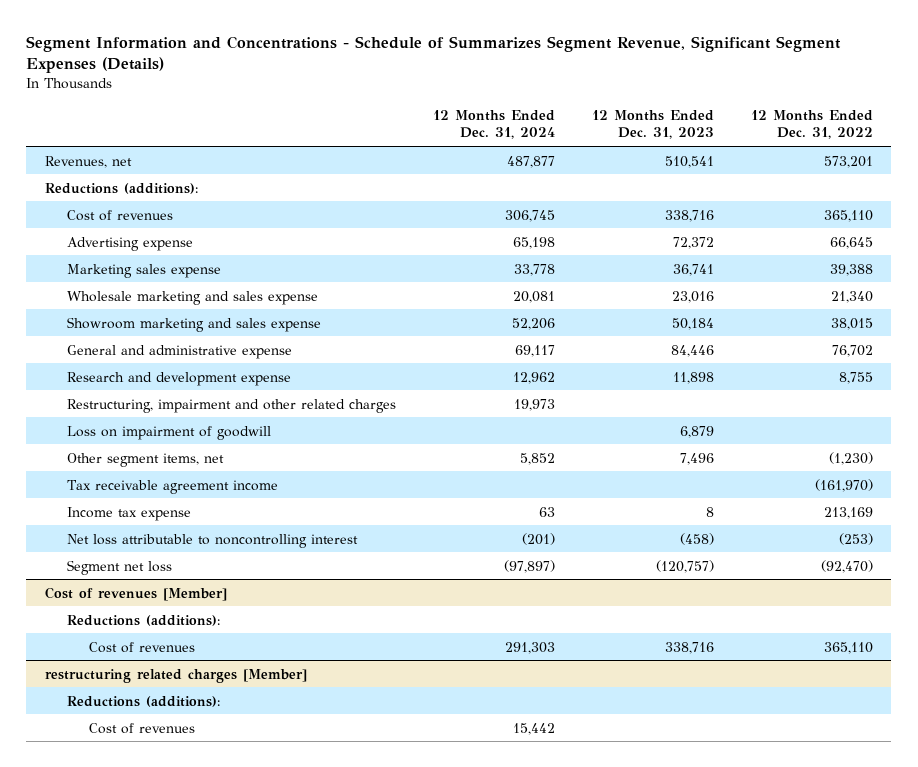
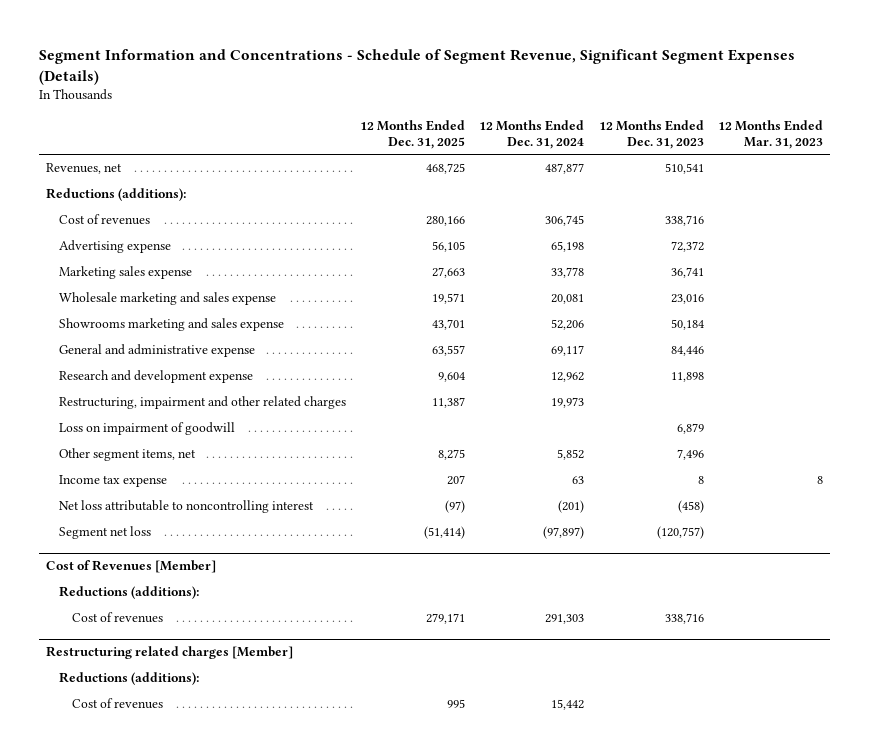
- Segment Information and Concentrations - Schedule of Summarizes Segment Revenue, Significant Segment Expenses (Details)
+ Segment Information and Concentrations - Schedule of Segment Revenue, Significant Segment Expenses (Details)
- | 12 Months Ended Dec. 31, 2024 | 12 Months Ended Dec. 31, 2023 | 12 Months Ended Dec. 31, 2022
+ | 12 Months Ended Dec. 31, 2025 | 12 Months Ended Dec. 31, 2024 | 12 Months Ended Dec. 31, 2023 | 12 Months Ended Mar. 31, 2023
- Showroom marketing and sales expense | 52,206 | 50,184 | 38,015
+ Showrooms marketing and sales expense | 43,701 | 52,206 | 50,184 |
- Tax receivable agreement income | | | (161,970)
- Cost of revenues [Member]
+ Cost of Revenues [Member]
- restructuring related charges [Member]
+ Restructuring related charges [Member]

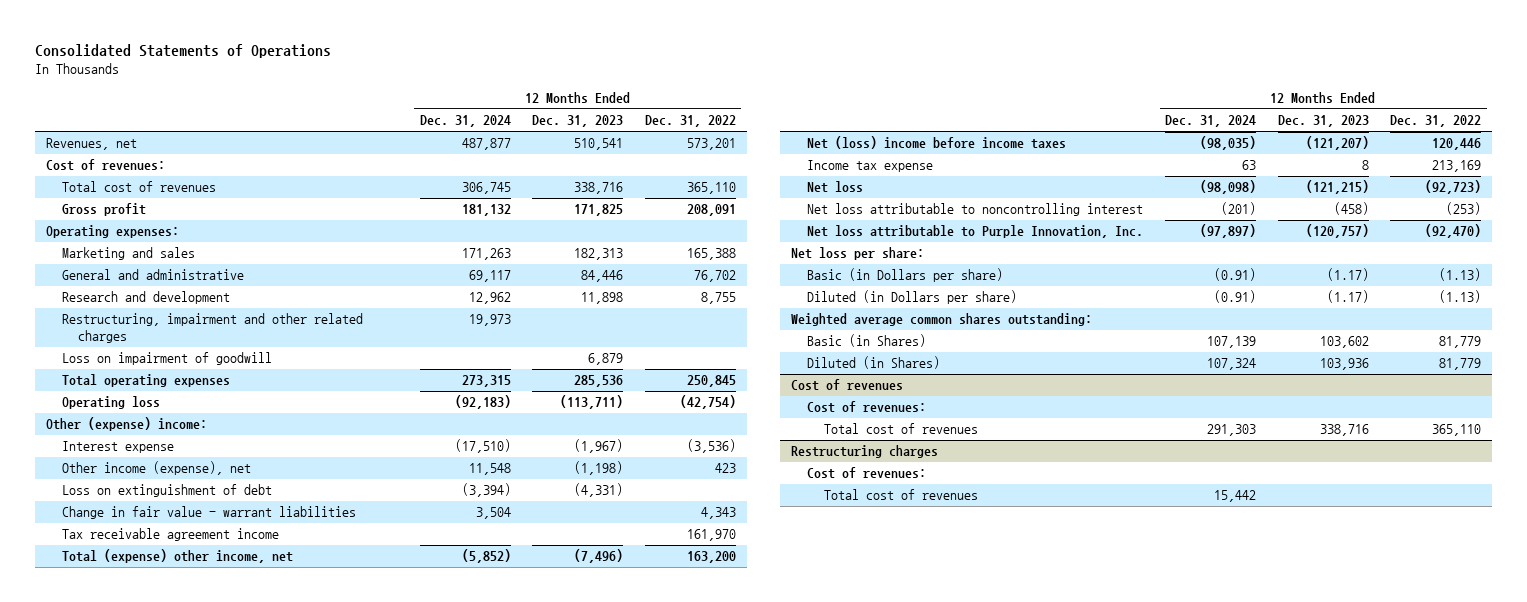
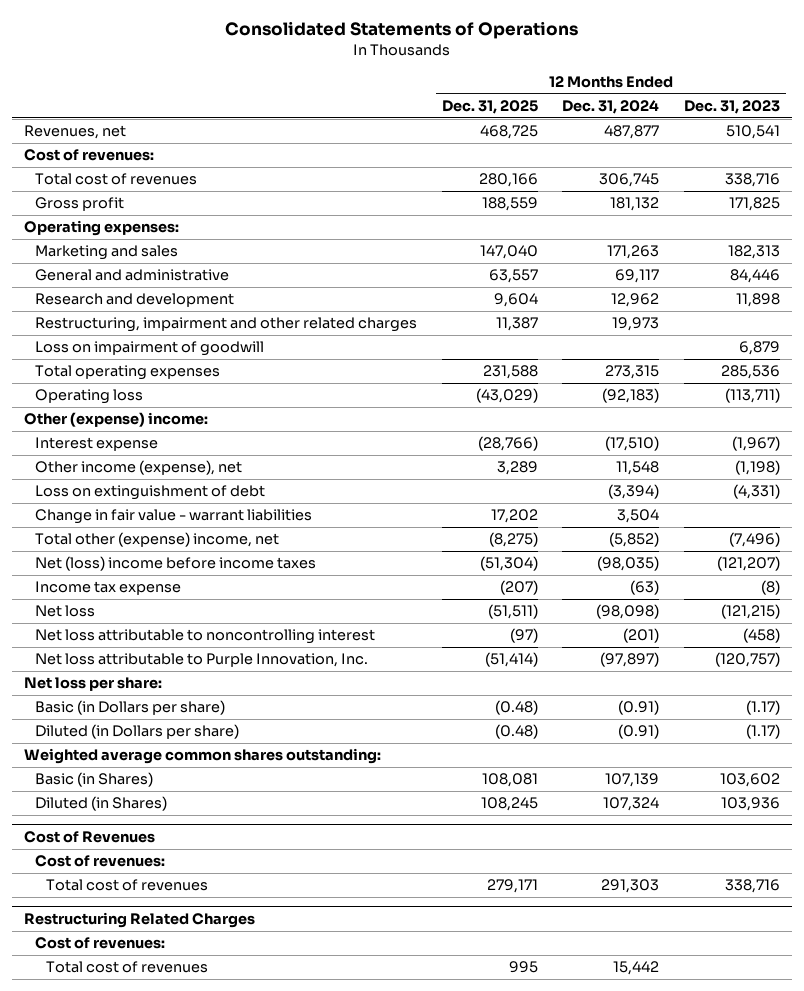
- | 12 Months Ended Dec. 31, 2024 | 12 Months Ended Dec. 31, 2023 | 12 Months Ended Dec. 31, 2022
+ | 12 Months Ended Dec. 31, 2025 | 12 Months Ended Dec. 31, 2024 | 12 Months Ended Dec. 31, 2023
- Tax receivable agreement income | | | 161,970
- Total (expense) other income, net | (5,852) | (7,496) | 163,200
+ Total other (expense) income, net | (8,275) | (5,852) | (7,496)
- Income tax expense | 63 | 8 | 213,169
+ Income tax expense | (207) | (63) | (8)
- Cost of revenues
+ Cost of Revenues
- Restructuring charges
+ Restructuring Related Charges

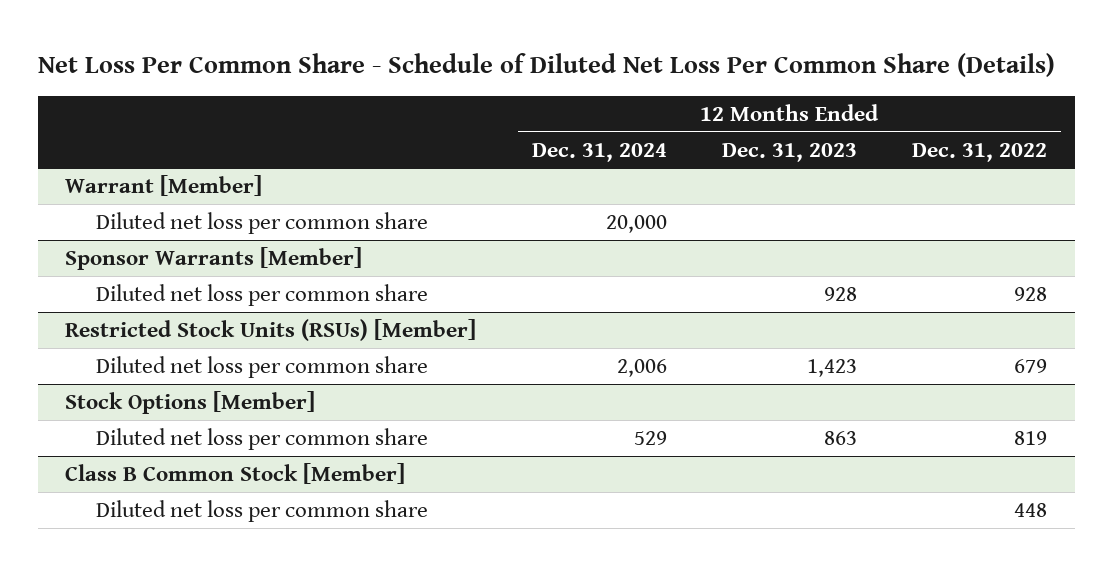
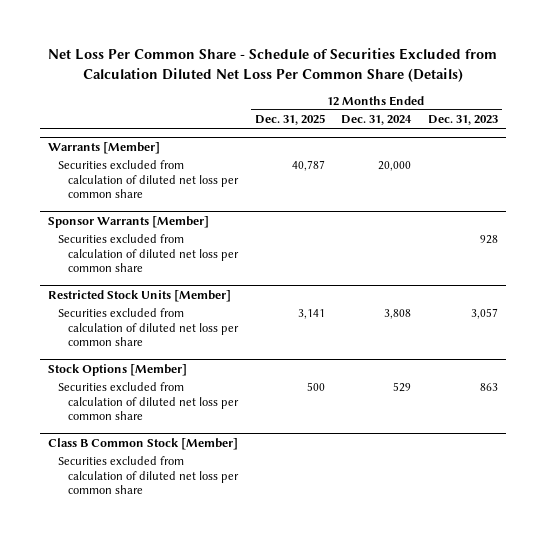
- Net Loss Per Common Share - Schedule of Diluted Net Loss Per Common Share (Details)
+ Net Loss Per Common Share - Schedule of Securities Excluded from Calculation Diluted Net Loss Per Common Share (Details)
- | 12 Months Ended Dec. 31, 2024 | 12 Months Ended Dec. 31, 2023 | 12 Months Ended Dec. 31, 2022
+ | 12 Months Ended Dec. 31, 2025 | 12 Months Ended Dec. 31, 2024 | 12 Months Ended Dec. 31, 2023
- Warrant [Member]
- Diluted net loss per common share | 20,000 | |
+ Warrants [Member]
+ Securities excluded from calculation of diluted net loss per common share | 40,787 | 20,000 |
@ Sponsor Warrants [Member]
- Diluted net loss per common share | | 928 | 928
- Restricted Stock Units (RSUs) [Member]
- Diluted net loss per common share | 2,006 | 1,423 | 679
@ Sponsor Warrants [Member]
+ Securities excluded from calculation of diluted net loss per common share | | | 928
+ Restricted Stock Units [Member]
+ Securities excluded from calculation of diluted net loss per common share | 3,141 | 3,808 | 3,057
@ Stock Options [Member]
- Diluted net loss per common share | 529 | 863 | 819
+ Securities excluded from calculation of diluted net loss per common share | 500 | 529 | 863
@ Class B Common Stock [Member]
- Diluted net loss per common share | | | 448
+ Securities excluded from calculation of diluted net loss per common share

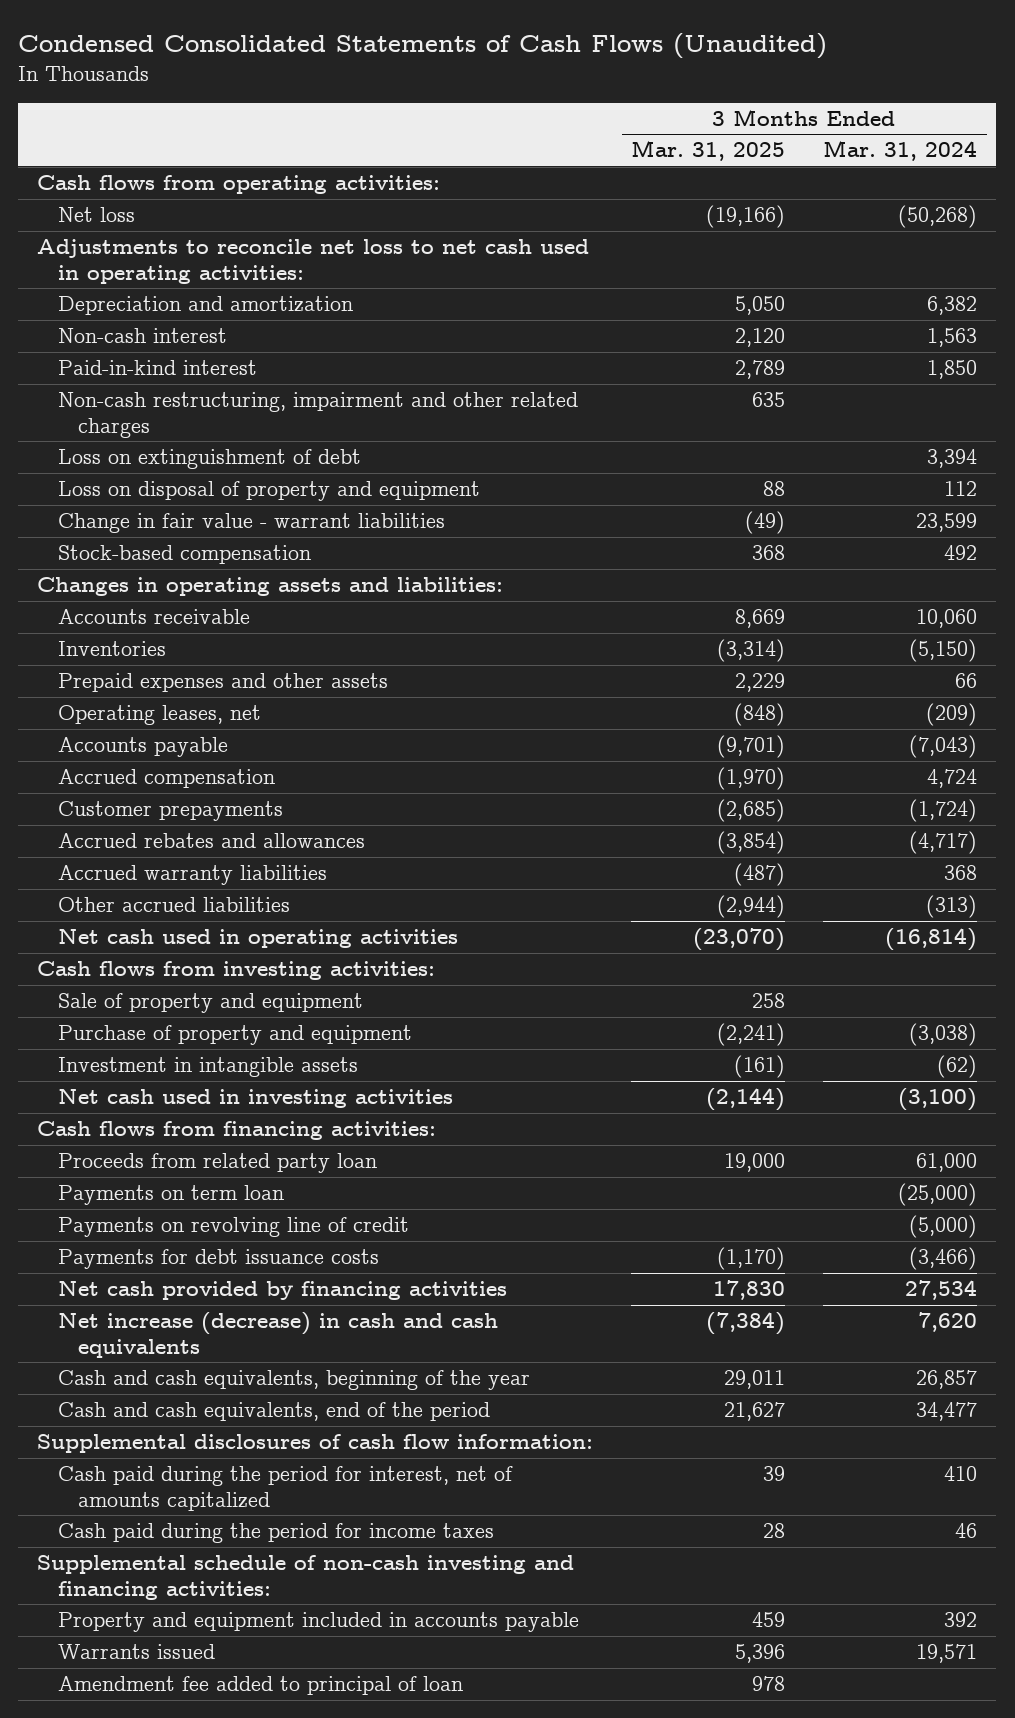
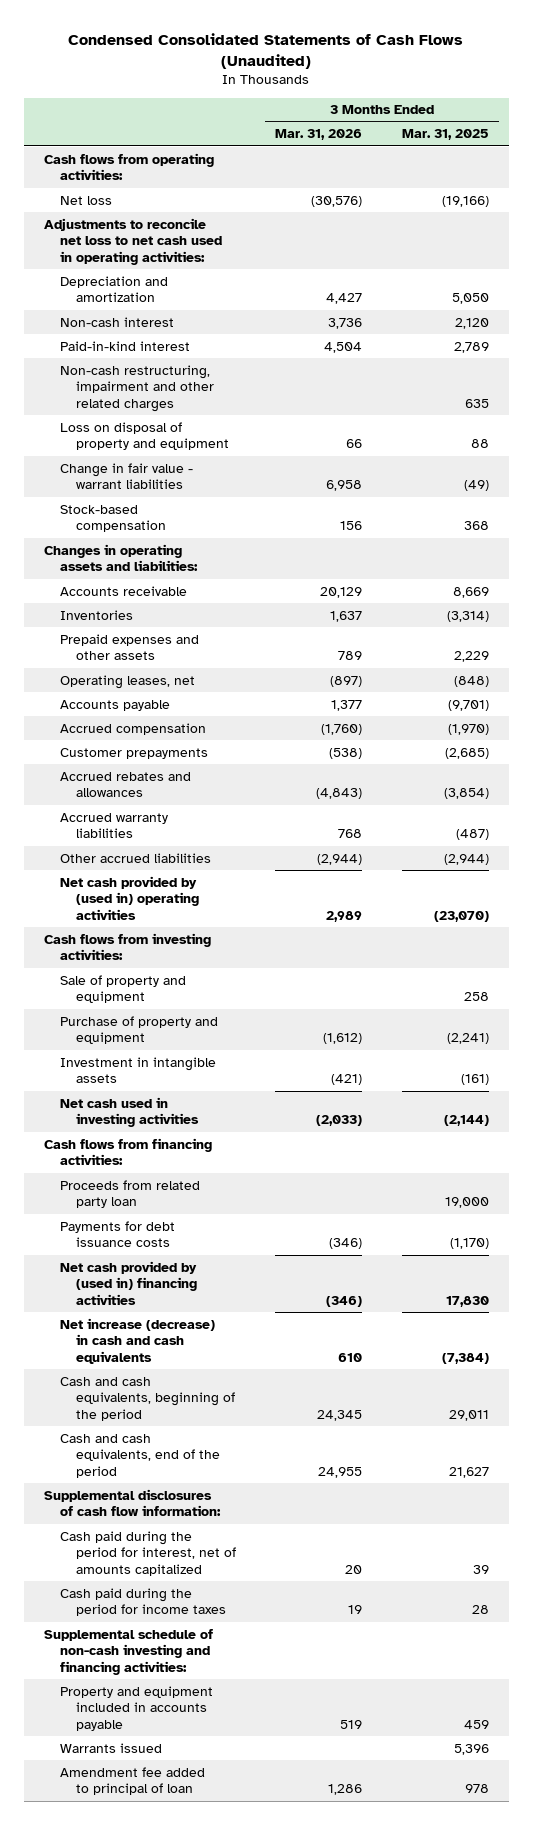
- | 3 Months Ended Mar. 31, 2025 | 3 Months Ended Mar. 31, 2024
+ | 3 Months Ended Mar. 31, 2026 | 3 Months Ended Mar. 31, 2025
- Loss on extinguishment of debt | | 3,394
- Net cash used in operating activities | (23,070) | (16,814)
+ Net cash provided by (used in) operating activities | 2,989 | (23,070)
- Payments on term loan | | (25,000)
- Payments on revolving line of credit | | (5,000)
- Net cash provided by financing activities | 17,830 | 27,534
+ Net cash provided by (used in) financing activities | (346) | 17,830
- Cash and cash equivalents, beginning of the year | 29,011 | 26,857
+ Cash and cash equivalents, beginning of the period | 24,345 | 29,011

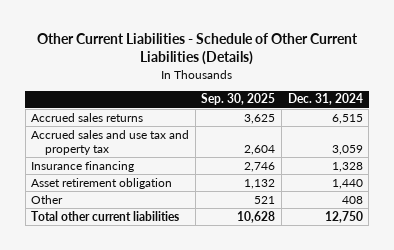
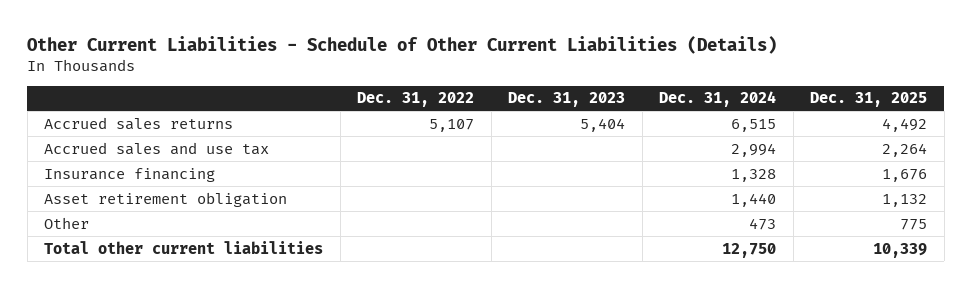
- | Sep. 30, 2025 | Dec. 31, 2024
+ | Dec. 31, 2022 | Dec. 31, 2023 | Dec. 31, 2024 | Dec. 31, 2025
- Accrued sales and use tax and property tax | 2,604 | 3,059
+ Accrued sales and use tax | | | 2,994 | 2,264
- Other | 521 | 408
+ Other | | | 473 | 775

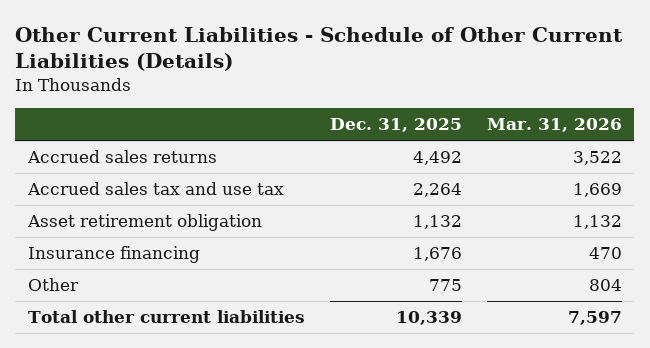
- | Dec. 31, 2022 | Dec. 31, 2023 | Dec. 31, 2024 | Dec. 31, 2025
+ | Dec. 31, 2025 | Mar. 31, 2026
- Accrued sales and use tax | | | 2,994 | 2,264
+ Accrued sales tax and use tax | 2,264 | 1,669
moved down: Insurance financing | 1,676 | 470

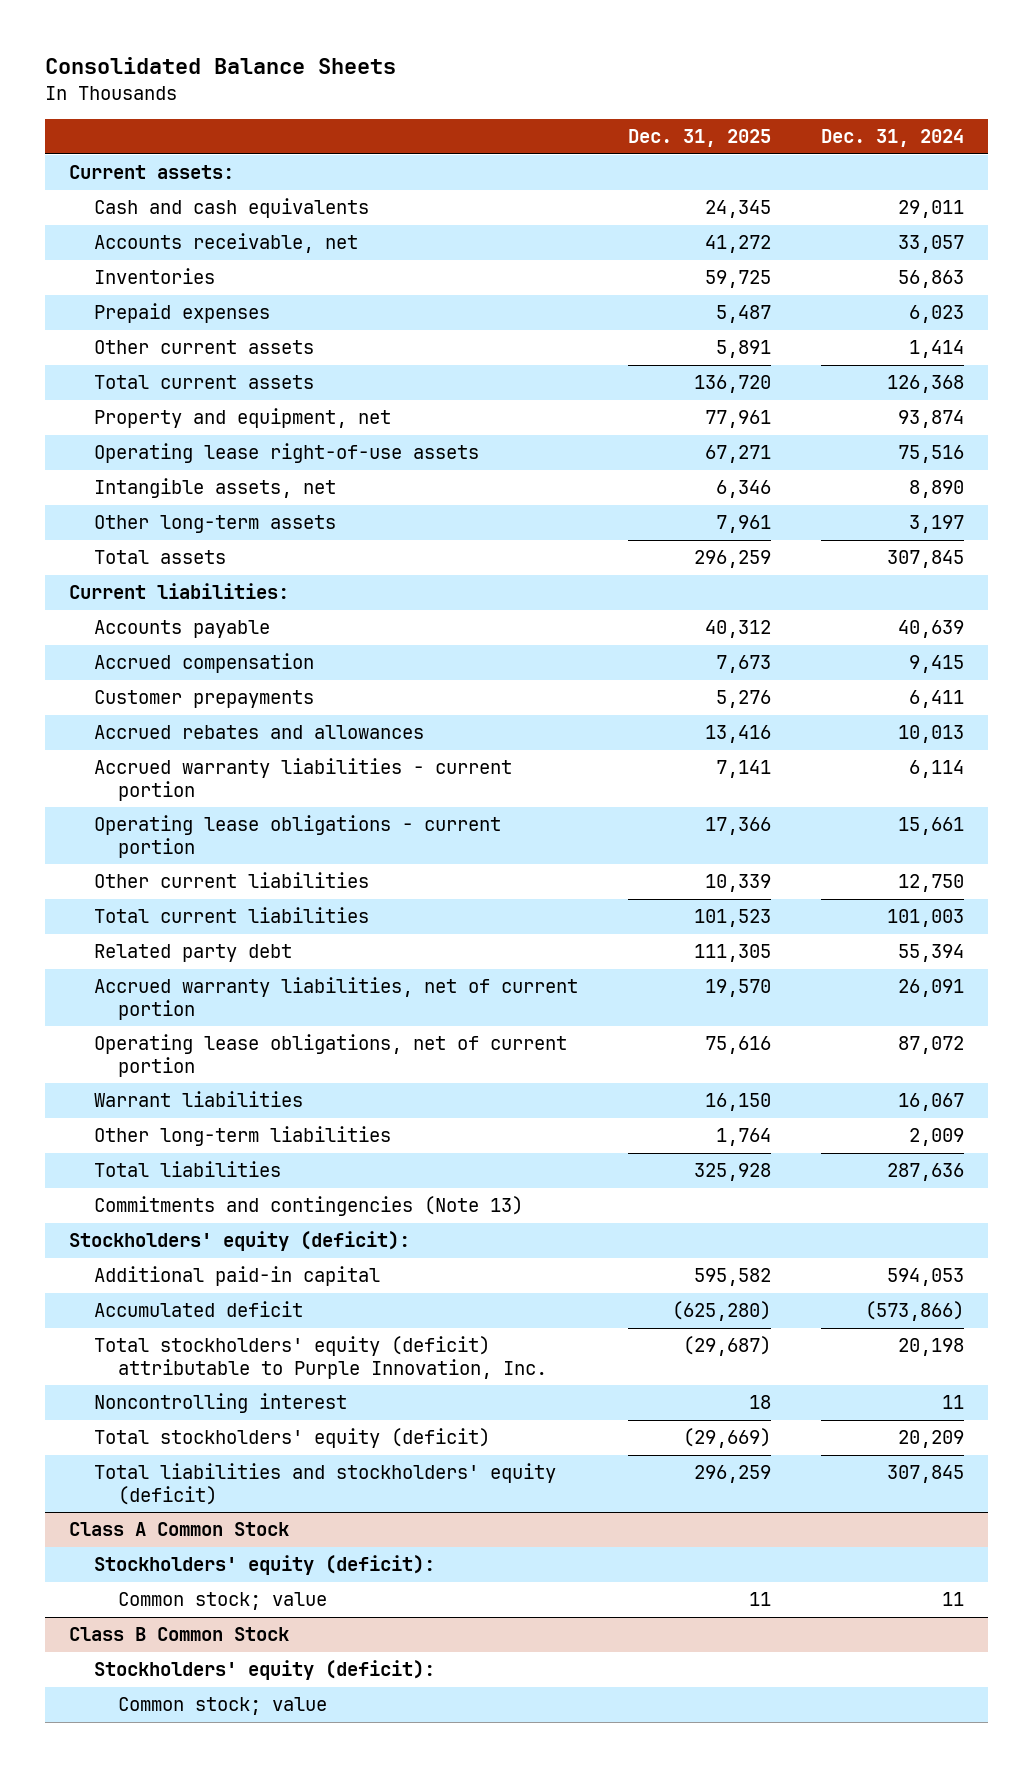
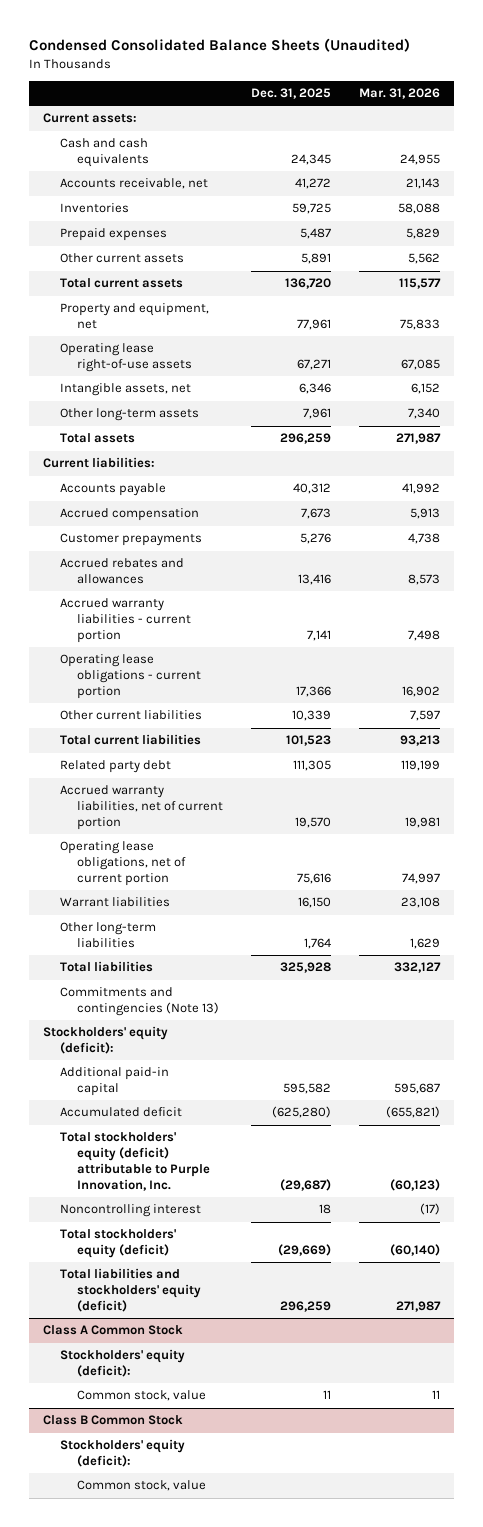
- Consolidated Balance Sheets
+ Condensed Consolidated Balance Sheets (Unaudited)
- | Dec. 31, 2025 | Dec. 31, 2024
+ | Dec. 31, 2025 | Mar. 31, 2026
@ Class A Common Stock
- Common stock; value | 11 | 11
+ Common stock, value | 11 | 11
@ Class B Common Stock
- Common stock; value
+ Common stock, value

